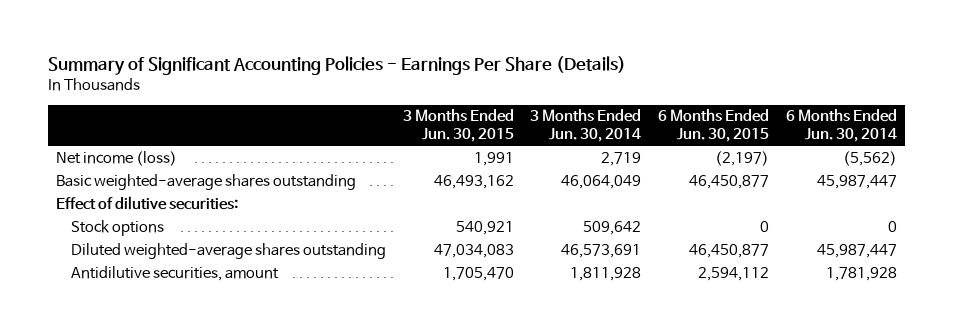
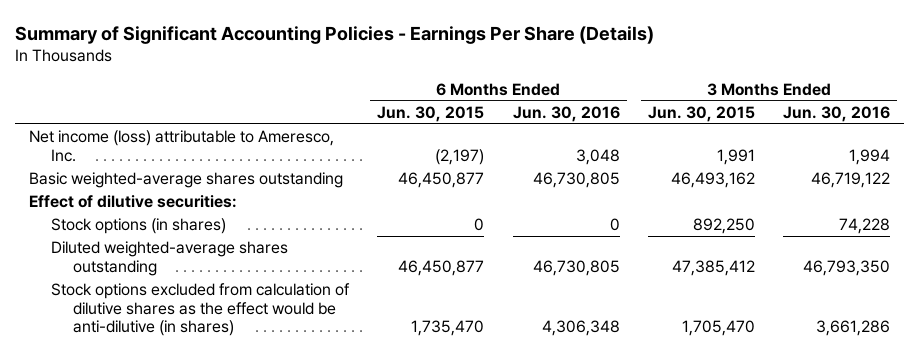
- | 3 Months Ended Jun. 30, 2015 | 3 Months Ended Jun. 30, 2014 | 6 Months Ended Jun. 30, 2015 | 6 Months Ended Jun. 30, 2014
+ | 6 Months Ended Jun. 30, 2015 | 6 Months Ended Jun. 30, 2016 | 3 Months Ended Jun. 30, 2015 | 3 Months Ended Jun. 30, 2016
- Net income (loss) | 1,991 | 2,719 | (2,197) | (5,562)
+ Net income (loss) attributable to Ameresco, Inc. | (2,197) | 3,048 | 1,991 | 1,994
- Stock options | 540,921 | 509,642 | 0 | 0
- Diluted weighted-average shares outstanding | 47,034,083 | 46,573,691 | 46,450,877 | 45,987,447
- Antidilutive securities, amount | 1,705,470 | 1,811,928 | 2,594,112 | 1,781,928
+ Stock options (in shares) | 0 | 0 | 892,250 | 74,228
+ Diluted weighted-average shares outstanding | 46,450,877 | 46,730,805 | 47,385,412 | 46,793,350
+ Stock options excluded from calculation of dilutive shares as the effect would be anti-dilutive (in shares) | 1,735,470 | 4,306,348 | 1,705,470 | 3,661,286

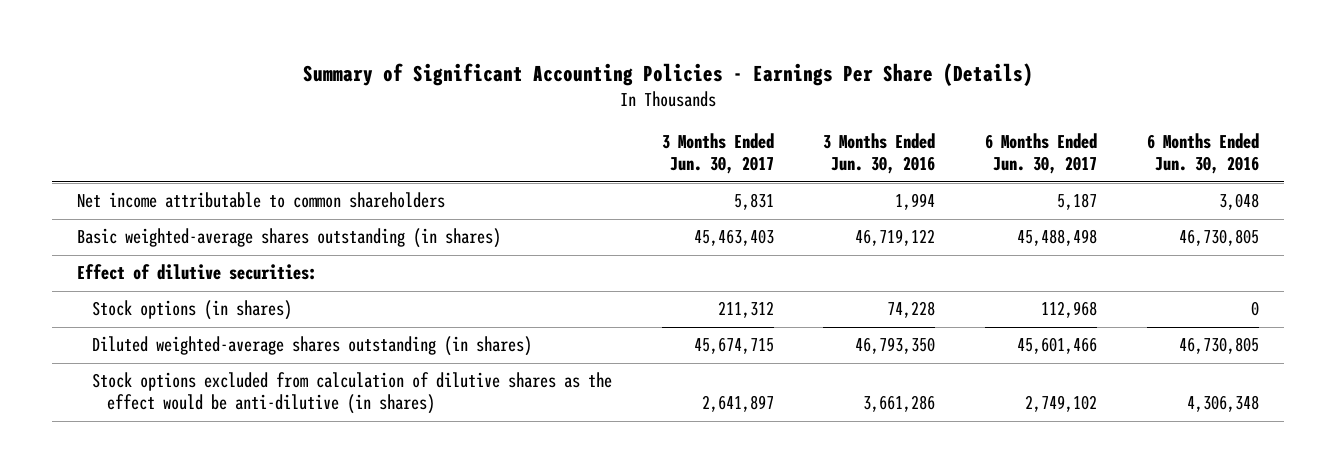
- | 6 Months Ended Jun. 30, 2015 | 6 Months Ended Jun. 30, 2016 | 3 Months Ended Jun. 30, 2015 | 3 Months Ended Jun. 30, 2016
+ | 3 Months Ended Jun. 30, 2017 | 3 Months Ended Jun. 30, 2016 | 6 Months Ended Jun. 30, 2017 | 6 Months Ended Jun. 30, 2016
- Net income (loss) attributable to Ameresco, Inc. | (2,197) | 3,048 | 1,991 | 1,994
- Basic weighted-average shares outstanding | 46,450,877 | 46,730,805 | 46,493,162 | 46,719,122
+ Net income attributable to common shareholders | 5,831 | 1,994 | 5,187 | 3,048
+ Basic weighted-average shares outstanding (in shares) | 45,463,403 | 46,719,122 | 45,488,498 | 46,730,805
- Diluted weighted-average shares outstanding | 46,450,877 | 46,730,805 | 47,385,412 | 46,793,350
+ Diluted weighted-average shares outstanding (in shares) | 45,674,715 | 46,793,350 | 45,601,466 | 46,730,805

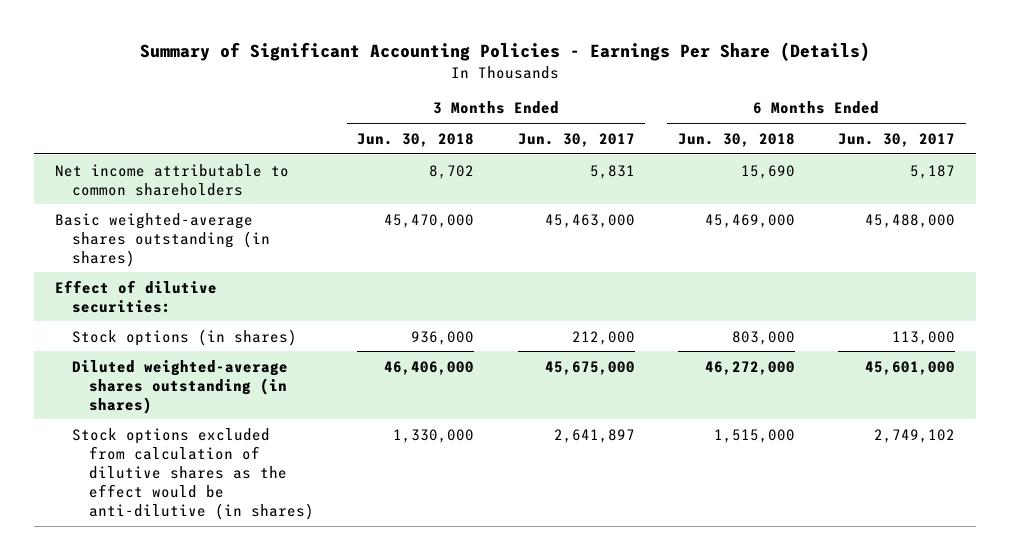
- | 3 Months Ended Jun. 30, 2017 | 3 Months Ended Jun. 30, 2016 | 6 Months Ended Jun. 30, 2017 | 6 Months Ended Jun. 30, 2016
+ | 3 Months Ended Jun. 30, 2018 | 3 Months Ended Jun. 30, 2017 | 6 Months Ended Jun. 30, 2018 | 6 Months Ended Jun. 30, 2017
- Basic weighted-average shares outstanding (in shares) | 45,463,403 | 46,719,122 | 45,488,498 | 46,730,805
+ Basic weighted-average shares outstanding (in shares) | 45,470,000 | 45,463,000 | 45,469,000 | 45,488,000
- Stock options (in shares) | 211,312 | 74,228 | 112,968 | 0
- Diluted weighted-average shares outstanding (in shares) | 45,674,715 | 46,793,350 | 45,601,466 | 46,730,805
+ Stock options (in shares) | 936,000 | 212,000 | 803,000 | 113,000
+ Diluted weighted-average shares outstanding (in shares) | 46,406,000 | 45,675,000 | 46,272,000 | 45,601,000

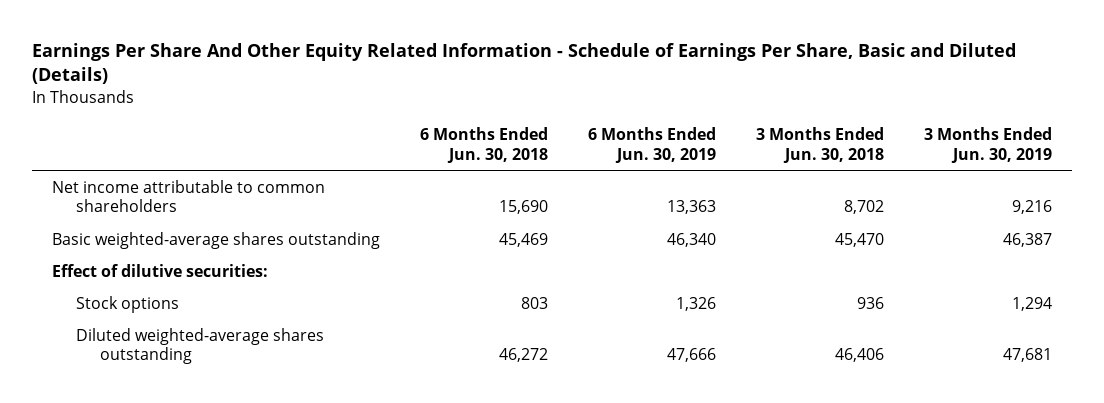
- Summary of Significant Accounting Policies - Earnings Per Share (Details)
+ Earnings Per Share And Other Equity Related Information - Schedule of Earnings Per Share, Basic and Diluted (Details)
- | 3 Months Ended Jun. 30, 2018 | 3 Months Ended Jun. 30, 2017 | 6 Months Ended Jun. 30, 2018 | 6 Months Ended Jun. 30, 2017
+ | 6 Months Ended Jun. 30, 2018 | 6 Months Ended Jun. 30, 2019 | 3 Months Ended Jun. 30, 2018 | 3 Months Ended Jun. 30, 2019
- Basic weighted-average shares outstanding (in shares) | 45,470,000 | 45,463,000 | 45,469,000 | 45,488,000
+ Basic weighted-average shares outstanding | 45,469 | 46,340 | 45,470 | 46,387
- Stock options (in shares) | 936,000 | 212,000 | 803,000 | 113,000
- Diluted weighted-average shares outstanding (in shares) | 46,406,000 | 45,675,000 | 46,272,000 | 45,601,000
- Stock options excluded from calculation of dilutive shares as the effect would be anti-dilutive (in shares) | 1,330,000 | 2,641,897 | 1,515,000 | 2,749,102
+ Stock options | 803 | 1,326 | 936 | 1,294
+ Diluted weighted-average shares outstanding | 46,272 | 47,666 | 46,406 | 47,681

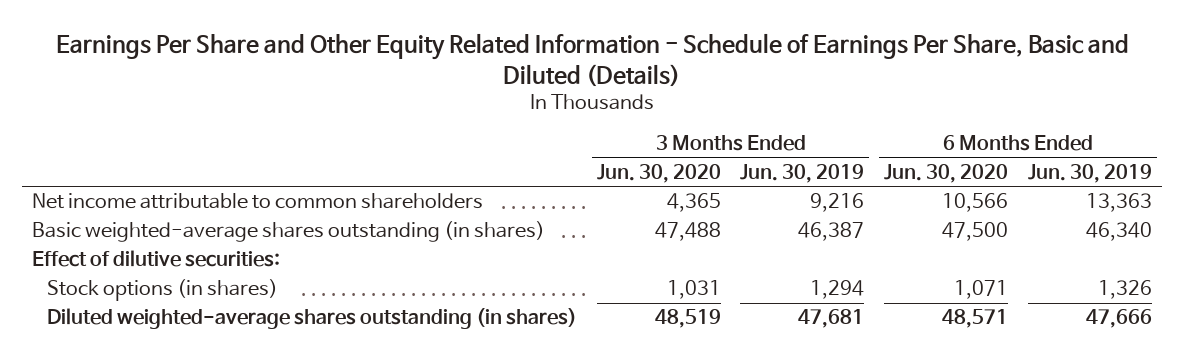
- Earnings Per Share And Other Equity Related Information - Schedule of Earnings Per Share, Basic and Diluted (Details)
+ Earnings Per Share and Other Equity Related Information - Schedule of Earnings Per Share, Basic and Diluted (Details)
- | 6 Months Ended Jun. 30, 2018 | 6 Months Ended Jun. 30, 2019 | 3 Months Ended Jun. 30, 2018 | 3 Months Ended Jun. 30, 2019
+ | 3 Months Ended Jun. 30, 2020 | 3 Months Ended Jun. 30, 2019 | 6 Months Ended Jun. 30, 2020 | 6 Months Ended Jun. 30, 2019
- Basic weighted-average shares outstanding | 45,469 | 46,340 | 45,470 | 46,387
+ Basic weighted-average shares outstanding (in shares) | 47,488 | 46,387 | 47,500 | 46,340
- Stock options | 803 | 1,326 | 936 | 1,294
- Diluted weighted-average shares outstanding | 46,272 | 47,666 | 46,406 | 47,681
+ Stock options (in shares) | 1,031 | 1,294 | 1,071 | 1,326
+ Diluted weighted-average shares outstanding (in shares) | 48,519 | 47,681 | 48,571 | 47,666

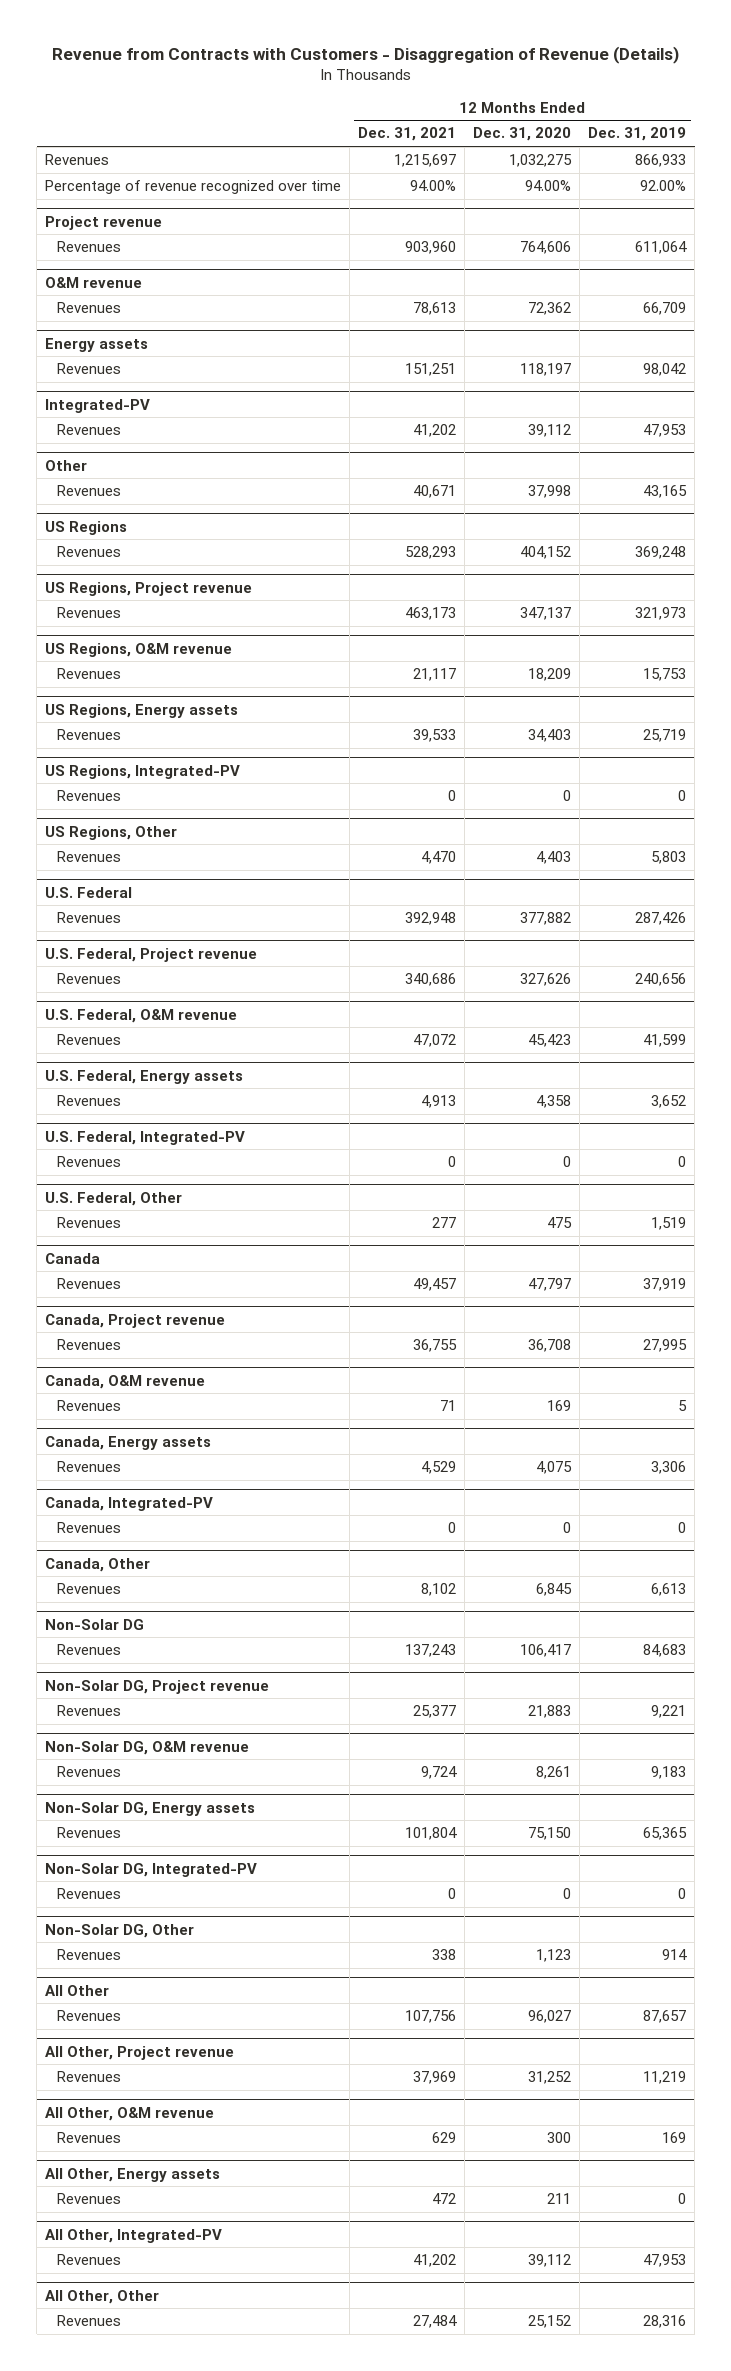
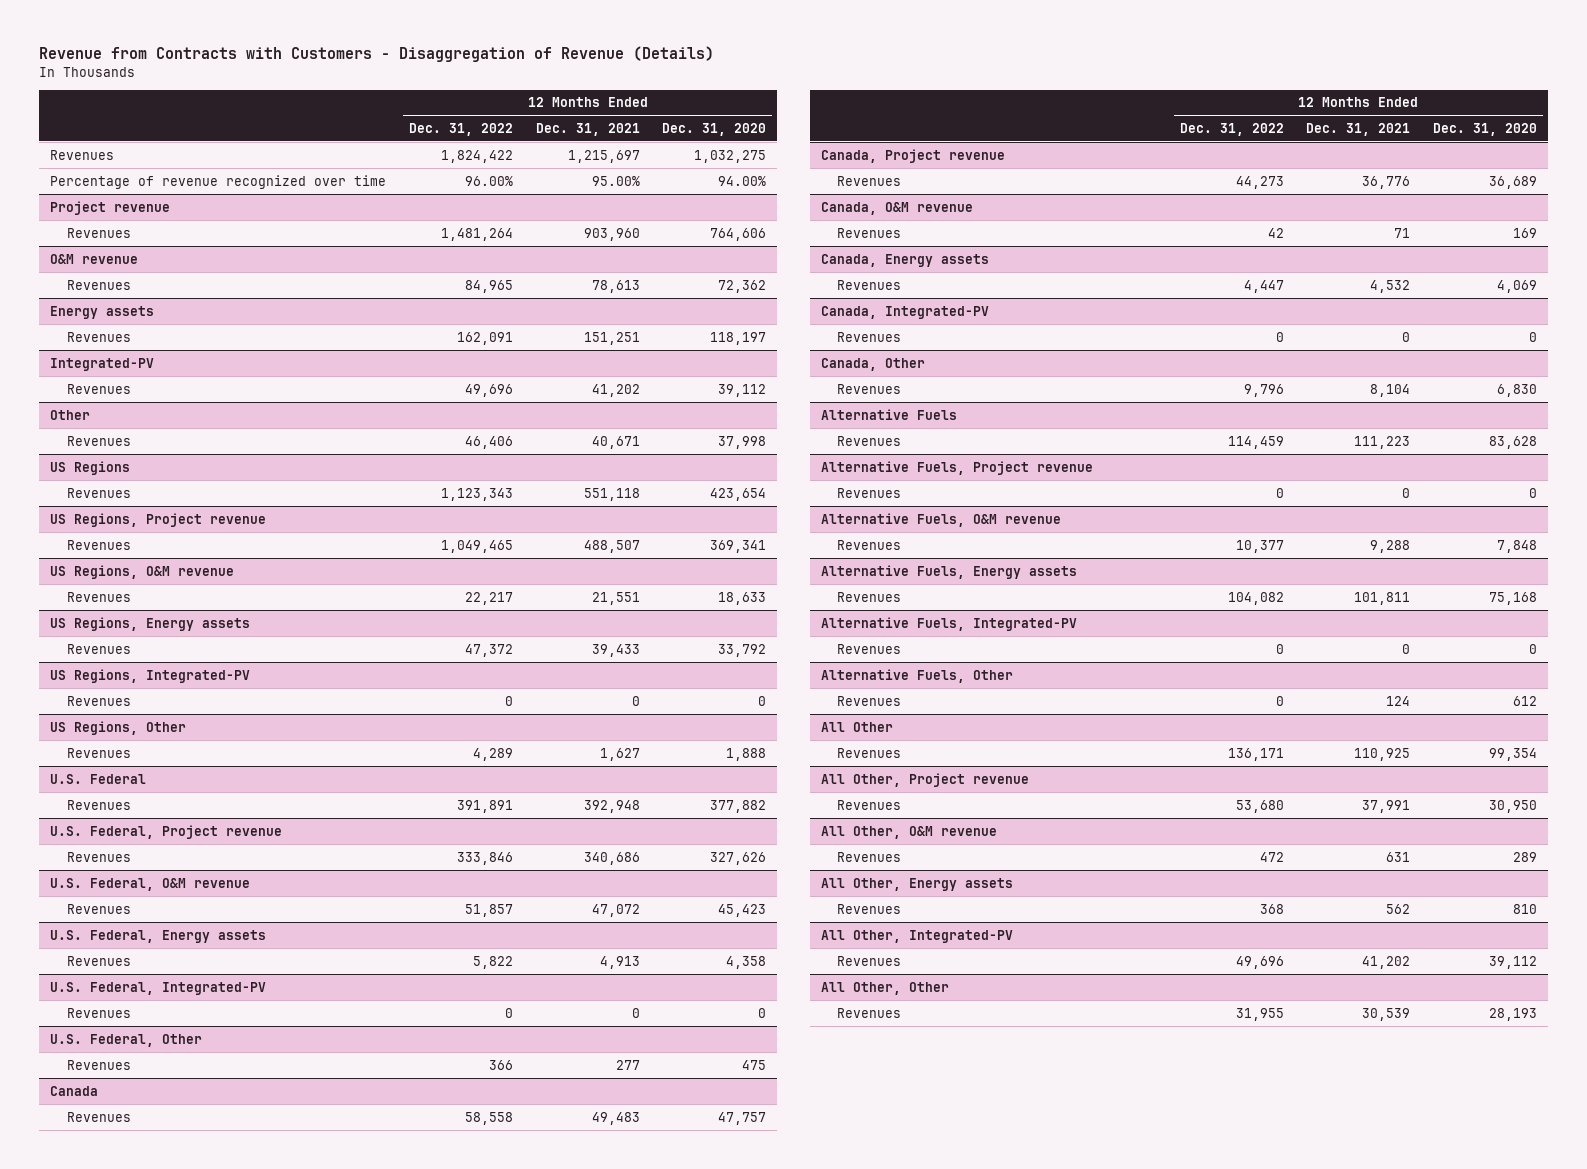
- | 12 Months Ended Dec. 31, 2021 | 12 Months Ended Dec. 31, 2020 | 12 Months Ended Dec. 31, 2019
+ | 12 Months Ended Dec. 31, 2022 | 12 Months Ended Dec. 31, 2021 | 12 Months Ended Dec. 31, 2020
- Percentage of revenue recognized over time | 94.00% | 94.00% | 92.00%
+ Percentage of revenue recognized over time | 96.00% | 95.00% | 94.00%
@ US Regions
- Revenues | 528,293 | 404,152 | 369,248
+ Revenues | 1,123,343 | 551,118 | 423,654
@ US Regions, Project revenue
- Revenues | 463,173 | 347,137 | 321,973
+ Revenues | 1,049,465 | 488,507 | 369,341
@ US Regions, O&M revenue
- Revenues | 21,117 | 18,209 | 15,753
+ Revenues | 22,217 | 21,551 | 18,633
@ US Regions, Energy assets
- Revenues | 39,533 | 34,403 | 25,719
+ Revenues | 47,372 | 39,433 | 33,792
@ US Regions, Other
- Revenues | 4,470 | 4,403 | 5,803
+ Revenues | 4,289 | 1,627 | 1,888
@ Canada
- Revenues | 49,457 | 47,797 | 37,919
+ Revenues | 58,558 | 49,483 | 47,757
@ Canada, Project revenue
- Revenues | 36,755 | 36,708 | 27,995
+ Revenues | 44,273 | 36,776 | 36,689
@ Canada, Energy assets
- Revenues | 4,529 | 4,075 | 3,306
+ Revenues | 4,447 | 4,532 | 4,069
@ Canada, Other
- Revenues | 8,102 | 6,845 | 6,613
- Non-Solar DG
- Revenues | 137,243 | 106,417 | 84,683
- Non-Solar DG, Project revenue
- Revenues | 25,377 | 21,883 | 9,221
- Non-Solar DG, O&M revenue
- Revenues | 9,724 | 8,261 | 9,183
- Non-Solar DG, Energy assets
- Revenues | 101,804 | 75,150 | 65,365
- Non-Solar DG, Integrated-PV
@ Canada, Other
+ Revenues | 9,796 | 8,104 | 6,830
+ Alternative Fuels
+ Revenues | 114,459 | 111,223 | 83,628
+ Alternative Fuels, Project revenue
- Non-Solar DG, Other
- Revenues | 338 | 1,123 | 914
+ Alternative Fuels, O&M revenue
+ Revenues | 10,377 | 9,288 | 7,848
+ Alternative Fuels, Energy assets
+ Revenues | 104,082 | 101,811 | 75,168
+ Alternative Fuels, Integrated-PV
+ Revenues | 0 | 0 | 0
+ Alternative Fuels, Other
+ Revenues | 0 | 124 | 612
@ All Other
- Revenues | 107,756 | 96,027 | 87,657
+ Revenues | 136,171 | 110,925 | 99,354
@ All Other, Project revenue
- Revenues | 37,969 | 31,252 | 11,219
+ Revenues | 53,680 | 37,991 | 30,950
@ All Other, O&M revenue
- Revenues | 629 | 300 | 169
+ Revenues | 472 | 631 | 289
@ All Other, Energy assets
- Revenues | 472 | 211 | 0
+ Revenues | 368 | 562 | 810
@ All Other, Other
- Revenues | 27,484 | 25,152 | 28,316
+ Revenues | 31,955 | 30,539 | 28,193

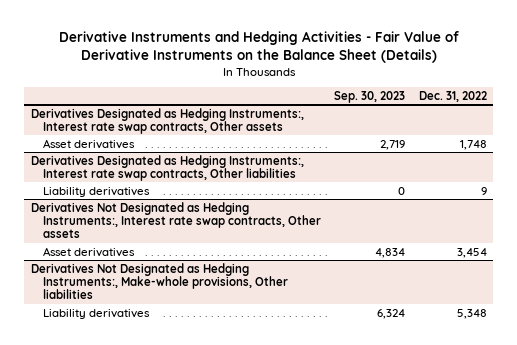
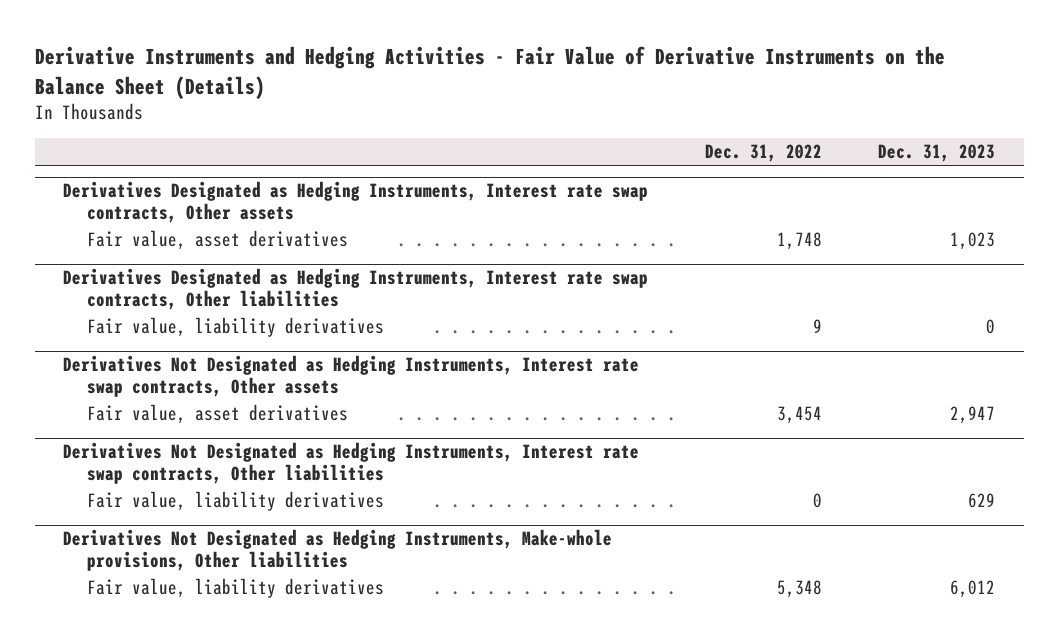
- | Sep. 30, 2023 | Dec. 31, 2022
+ | Dec. 31, 2022 | Dec. 31, 2023
- Derivatives Designated as Hedging Instruments:, Interest rate swap contracts, Other assets
- Asset derivatives | 2,719 | 1,748
- Derivatives Designated as Hedging Instruments:, Interest rate swap contracts, Other liabilities
- Liability derivatives | 0 | 9
- Derivatives Not Designated as Hedging Instruments:, Interest rate swap contracts, Other assets
- Asset derivatives | 4,834 | 3,454
- Derivatives Not Designated as Hedging Instruments:, Make-whole provisions, Other liabilities
- Liability derivatives | 6,324 | 5,348
+ Derivatives Designated as Hedging Instruments, Interest rate swap contracts, Other assets
+ Fair value, asset derivatives | 1,748 | 1,023
+ Derivatives Designated as Hedging Instruments, Interest rate swap contracts, Other liabilities
+ Fair value, liability derivatives | 9 | 0
+ Derivatives Not Designated as Hedging Instruments, Interest rate swap contracts, Other assets
+ Fair value, asset derivatives | 3,454 | 2,947
+ Derivatives Not Designated as Hedging Instruments, Interest rate swap contracts, Other liabilities
+ Fair value, liability derivatives | 0 | 629
+ Derivatives Not Designated as Hedging Instruments, Make-whole provisions, Other liabilities
+ Fair value, liability derivatives | 5,348 | 6,012

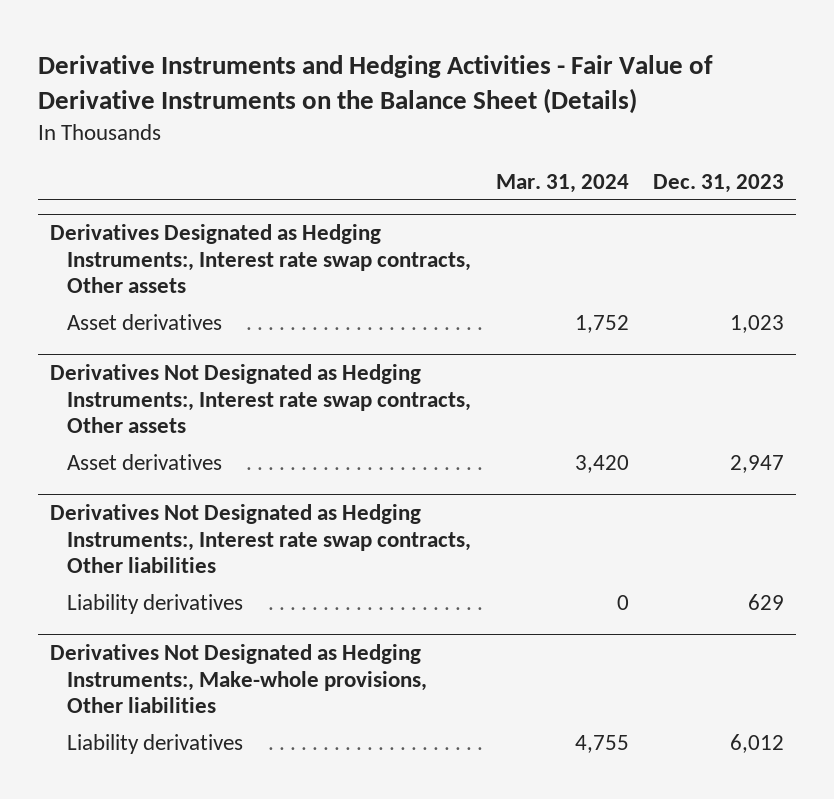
- | Dec. 31, 2022 | Dec. 31, 2023
+ | Mar. 31, 2024 | Dec. 31, 2023
- Derivatives Designated as Hedging Instruments, Interest rate swap contracts, Other assets
- Fair value, asset derivatives | 1,748 | 1,023
- Derivatives Designated as Hedging Instruments, Interest rate swap contracts, Other liabilities
- Fair value, liability derivatives | 9 | 0
- Derivatives Not Designated as Hedging Instruments, Interest rate swap contracts, Other assets
- Fair value, asset derivatives | 3,454 | 2,947
- Derivatives Not Designated as Hedging Instruments, Interest rate swap contracts, Other liabilities
- Fair value, liability derivatives | 0 | 629
- Derivatives Not Designated as Hedging Instruments, Make-whole provisions, Other liabilities
- Fair value, liability derivatives | 5,348 | 6,012
+ Derivatives Designated as Hedging Instruments:, Interest rate swap contracts, Other assets
+ Asset derivatives | 1,752 | 1,023
+ Derivatives Not Designated as Hedging Instruments:, Interest rate swap contracts, Other assets
+ Asset derivatives | 3,420 | 2,947
+ Derivatives Not Designated as Hedging Instruments:, Interest rate swap contracts, Other liabilities
+ Liability derivatives | 0 | 629
+ Derivatives Not Designated as Hedging Instruments:, Make-whole provisions, Other liabilities
+ Liability derivatives | 4,755 | 6,012

